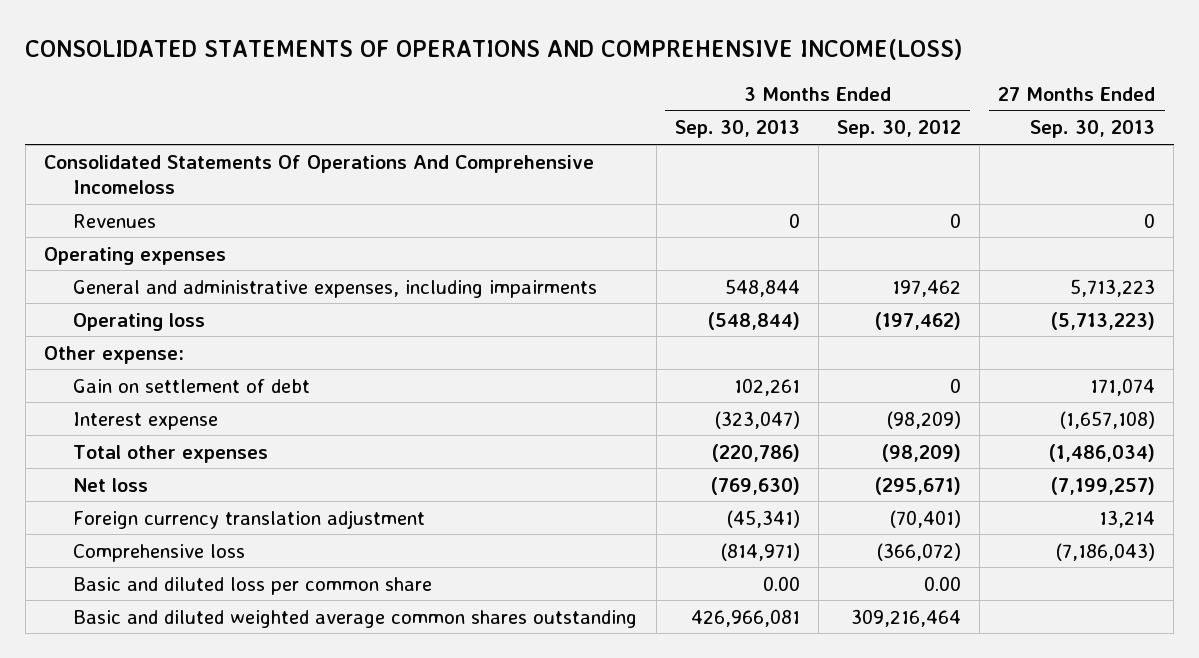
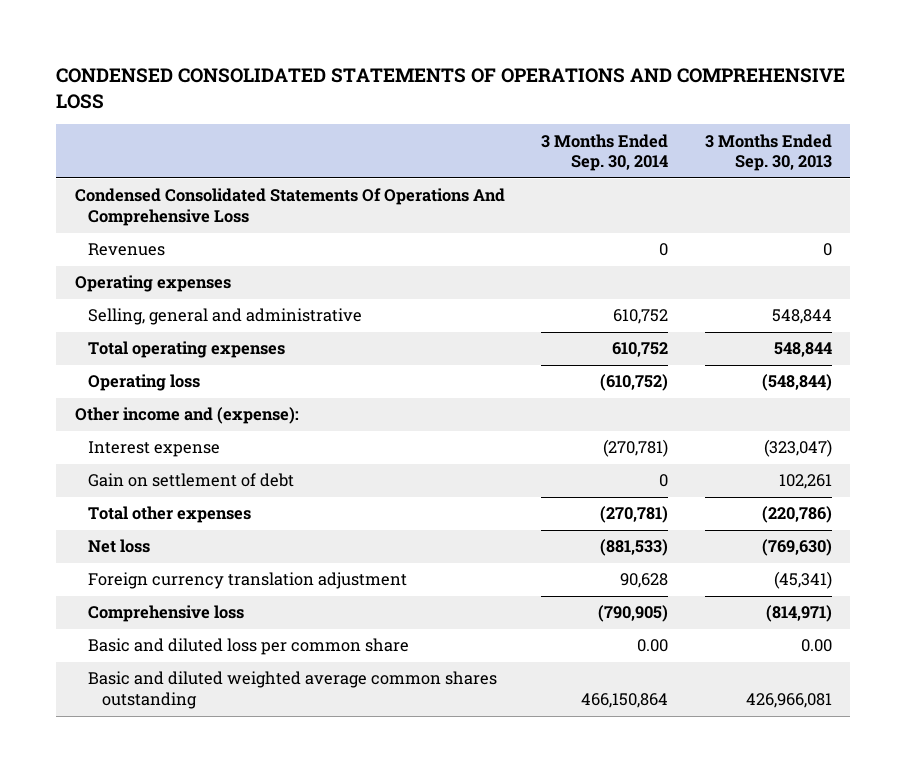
- CONSOLIDATED STATEMENTS OF OPERATIONS AND COMPREHENSIVE INCOME(LOSS)
+ CONDENSED CONSOLIDATED STATEMENTS OF OPERATIONS AND COMPREHENSIVE LOSS
- | 3 Months Ended Sep. 30, 2013 | 3 Months Ended Sep. 30, 2012 | 27 Months Ended Sep. 30, 2013
+ | 3 Months Ended Sep. 30, 2014 | 3 Months Ended Sep. 30, 2013
- Consolidated Statements Of Operations And Comprehensive Incomeloss
+ Condensed Consolidated Statements Of Operations And Comprehensive Loss
- General and administrative expenses, including impairments | 548,844 | 197,462 | 5,713,223
+ Selling, general and administrative | 610,752 | 548,844
+ Total operating expenses | 610,752 | 548,844
- Other expense:
+ Other income and (expense):
moved down: Gain on settlement of debt | 0 | 102,261

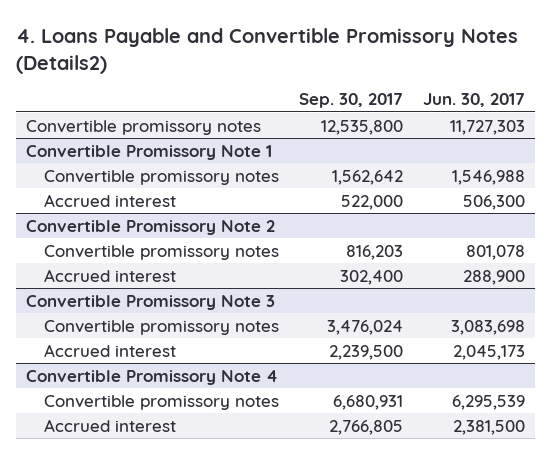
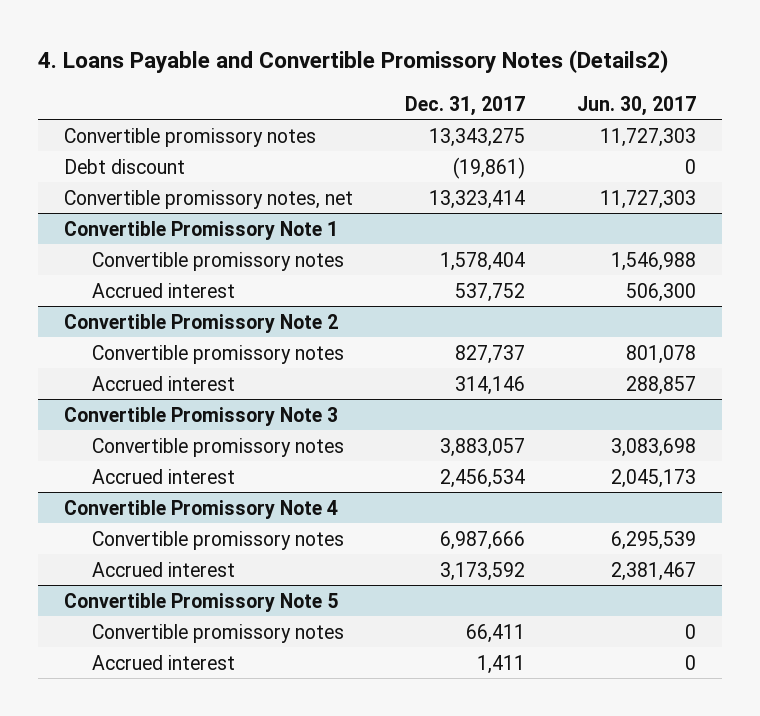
- | Sep. 30, 2017 | Jun. 30, 2017
+ | Dec. 31, 2017 | Jun. 30, 2017
+ Debt discount | (19,861) | 0
+ Convertible promissory notes, net | 13,323,414 | 11,727,303
@ Convertible Promissory Note 2
- Accrued interest | 302,400 | 288,900
+ Accrued interest | 314,146 | 288,857
@ Convertible Promissory Note 4
- Accrued interest | 2,766,805 | 2,381,500
+ Accrued interest | 3,173,592 | 2,381,467
+ Convertible Promissory Note 5
+ Convertible promissory notes | 66,411 | 0
+ Accrued interest | 1,411 | 0

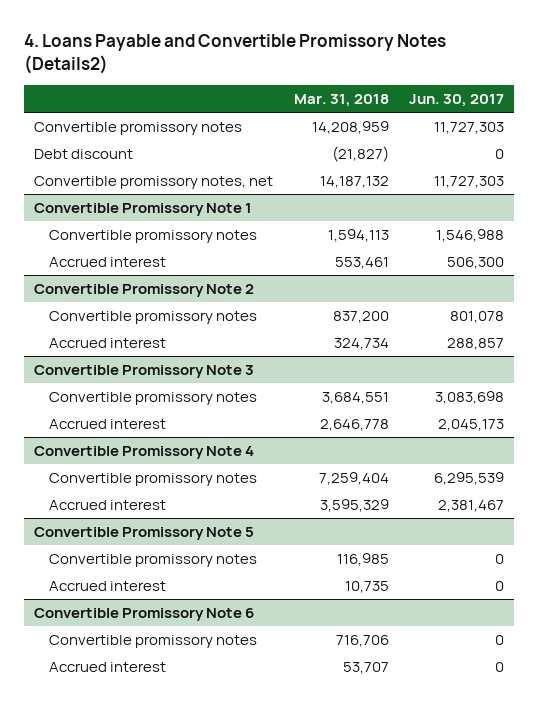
- | Dec. 31, 2017 | Jun. 30, 2017
+ | Mar. 31, 2018 | Jun. 30, 2017
+ Convertible Promissory Note 6
+ Convertible promissory notes | 716,706 | 0
+ Accrued interest | 53,707 | 0

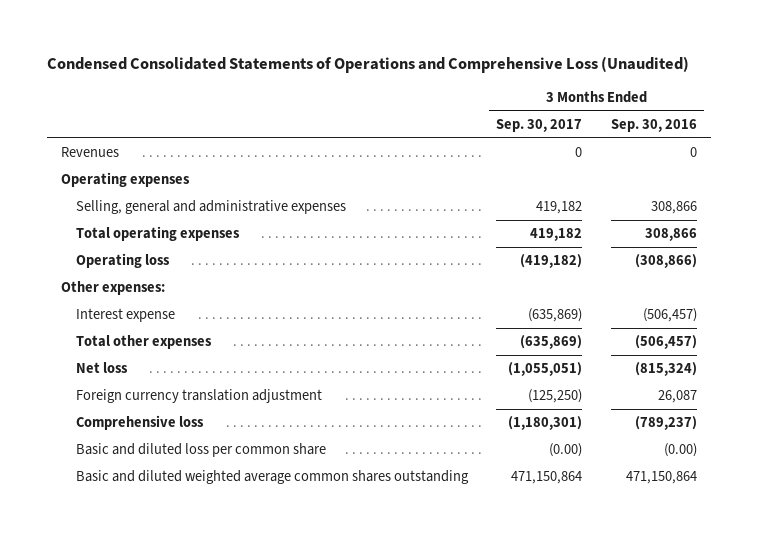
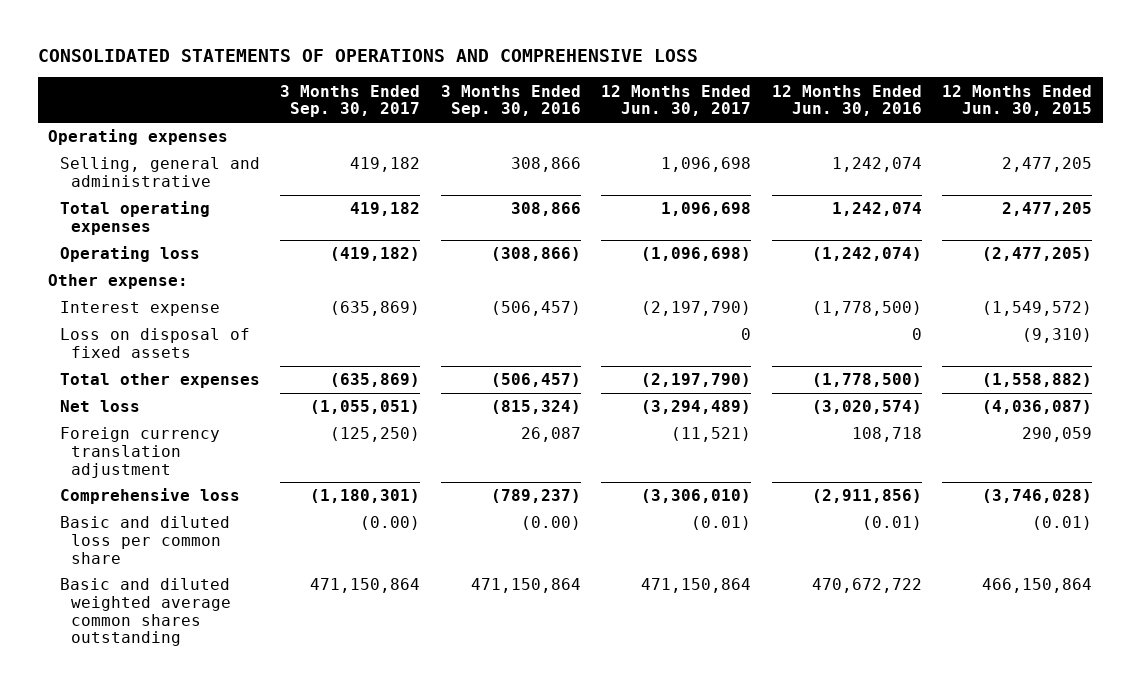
- Condensed Consolidated Statements of Operations and Comprehensive Loss (Unaudited)
+ CONSOLIDATED STATEMENTS OF OPERATIONS AND COMPREHENSIVE LOSS
- | 3 Months Ended Sep. 30, 2017 | 3 Months Ended Sep. 30, 2016
+ | 3 Months Ended Sep. 30, 2017 | 3 Months Ended Sep. 30, 2016 | 12 Months Ended Jun. 30, 2017 | 12 Months Ended Jun. 30, 2016 | 12 Months Ended Jun. 30, 2015
- Revenues | 0 | 0
- Selling, general and administrative expenses | 419,182 | 308,866
+ Selling, general and administrative | 419,182 | 308,866 | 1,096,698 | 1,242,074 | 2,477,205
- Other expenses:
+ Other expense:
+ Loss on disposal of fixed assets | | | 0 | 0 | (9,310)

